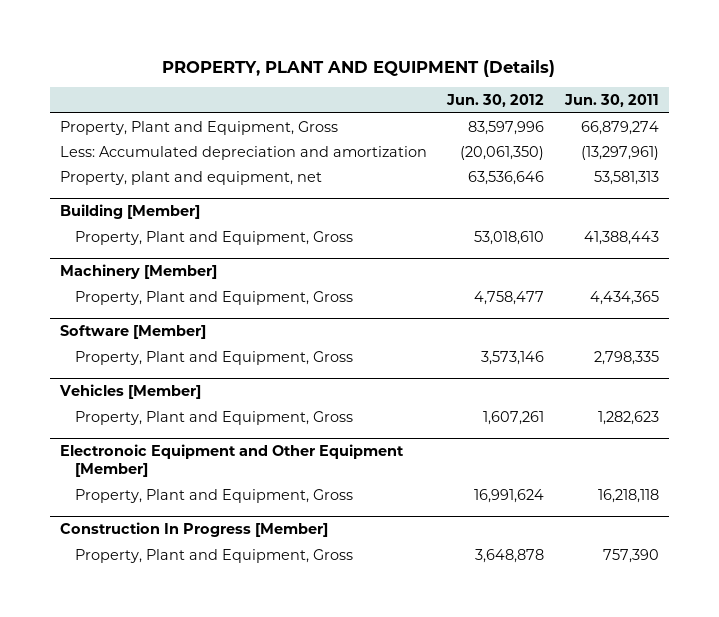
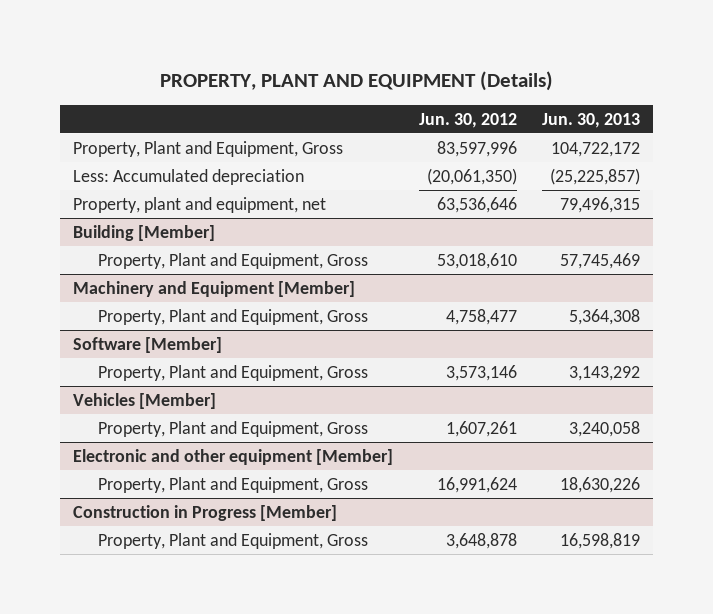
- | Jun. 30, 2012 | Jun. 30, 2011
+ | Jun. 30, 2012 | Jun. 30, 2013
- Less: Accumulated depreciation and amortization | (20,061,350) | (13,297,961)
+ Less: Accumulated depreciation | (20,061,350) | (25,225,857)
- Machinery [Member]
+ Machinery and Equipment [Member]
- Electronoic Equipment and Other Equipment [Member]
+ Electronic and other equipment [Member]
- Construction In Progress [Member]
+ Construction in Progress [Member]

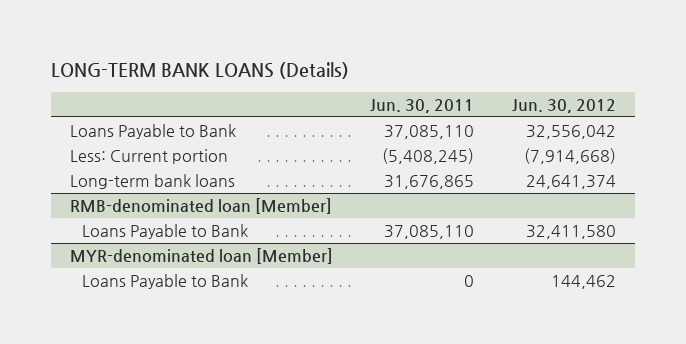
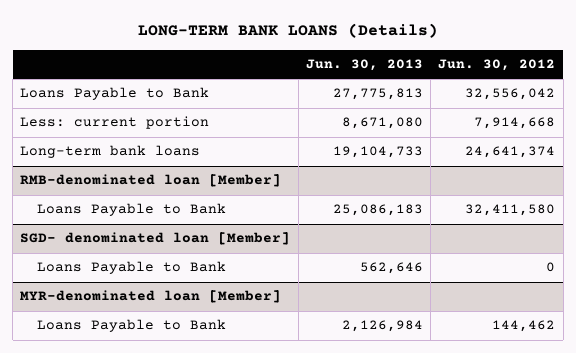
- | Jun. 30, 2011 | Jun. 30, 2012
+ | Jun. 30, 2013 | Jun. 30, 2012
- Less: Current portion | (5,408,245) | (7,914,668)
+ Less: current portion | 8,671,080 | 7,914,668
+ SGD- denominated loan [Member]
+ Loans Payable to Bank | 562,646 | 0

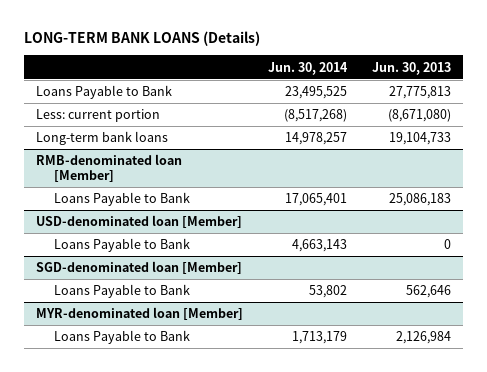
- | Jun. 30, 2013 | Jun. 30, 2012
+ | Jun. 30, 2014 | Jun. 30, 2013
- Less: current portion | 8,671,080 | 7,914,668
+ Less: current portion | (8,517,268) | (8,671,080)
- SGD- denominated loan [Member]
+ USD-denominated loan [Member]
+ Loans Payable to Bank | 4,663,143 | 0
+ SGD-denominated loan [Member]

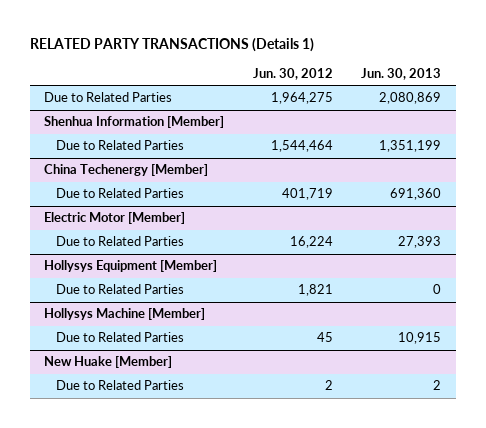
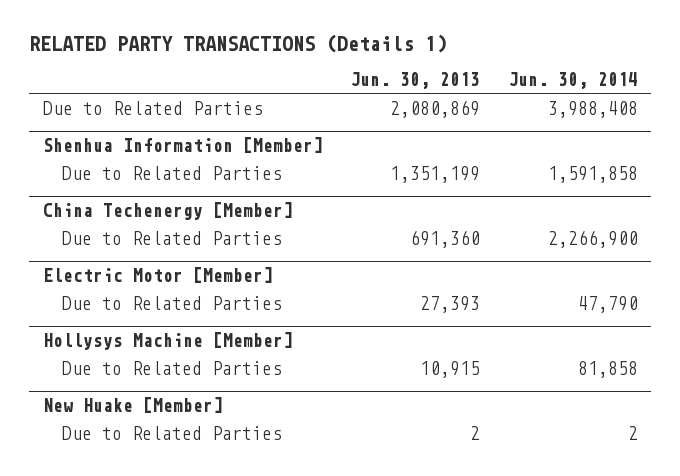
- | Jun. 30, 2012 | Jun. 30, 2013
+ | Jun. 30, 2013 | Jun. 30, 2014
- Hollysys Equipment [Member]
- Due to Related Parties | 1,821 | 0

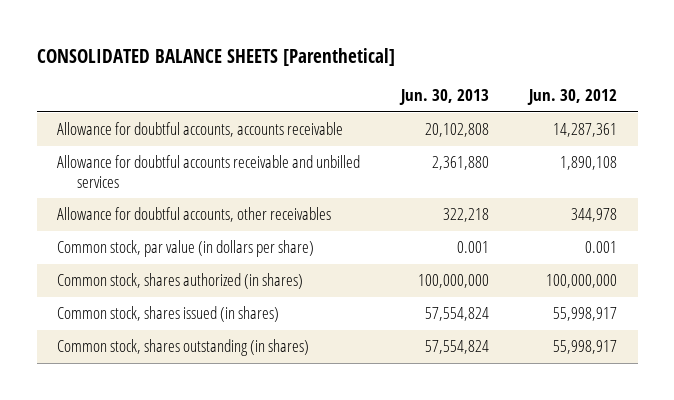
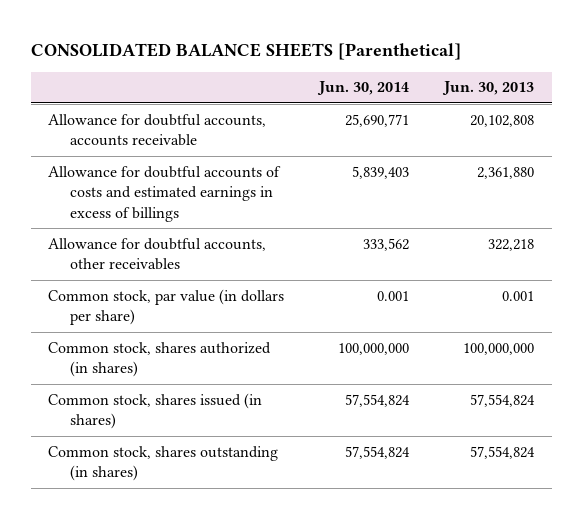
- | Jun. 30, 2013 | Jun. 30, 2012
+ | Jun. 30, 2014 | Jun. 30, 2013
- Allowance for doubtful accounts receivable and unbilled services | 2,361,880 | 1,890,108
+ Allowance for doubtful accounts of costs and estimated earnings in excess of billings | 5,839,403 | 2,361,880

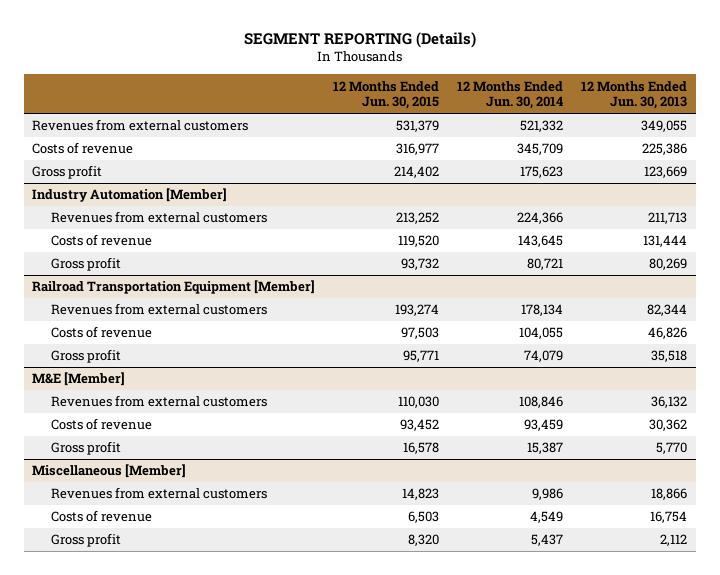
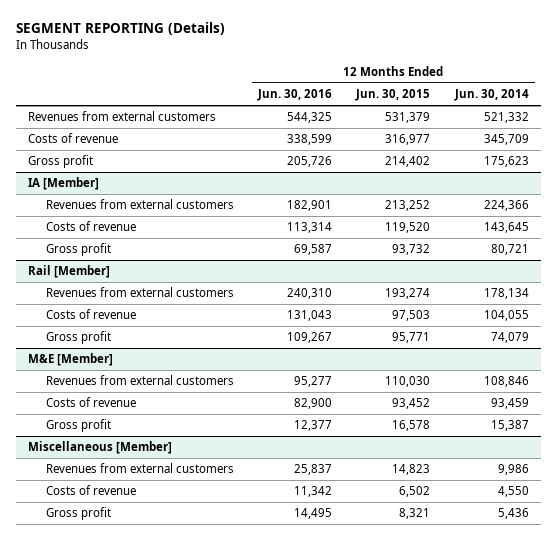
- | 12 Months Ended Jun. 30, 2015 | 12 Months Ended Jun. 30, 2014 | 12 Months Ended Jun. 30, 2013
+ | 12 Months Ended Jun. 30, 2016 | 12 Months Ended Jun. 30, 2015 | 12 Months Ended Jun. 30, 2014
- Industry Automation [Member]
+ IA [Member]
- Railroad Transportation Equipment [Member]
+ Rail [Member]
@ Miscellaneous [Member]
- Costs of revenue | 6,503 | 4,549 | 16,754
- Gross profit | 8,320 | 5,437 | 2,112
+ Costs of revenue | 11,342 | 6,502 | 4,550
+ Gross profit | 14,495 | 8,321 | 5,436

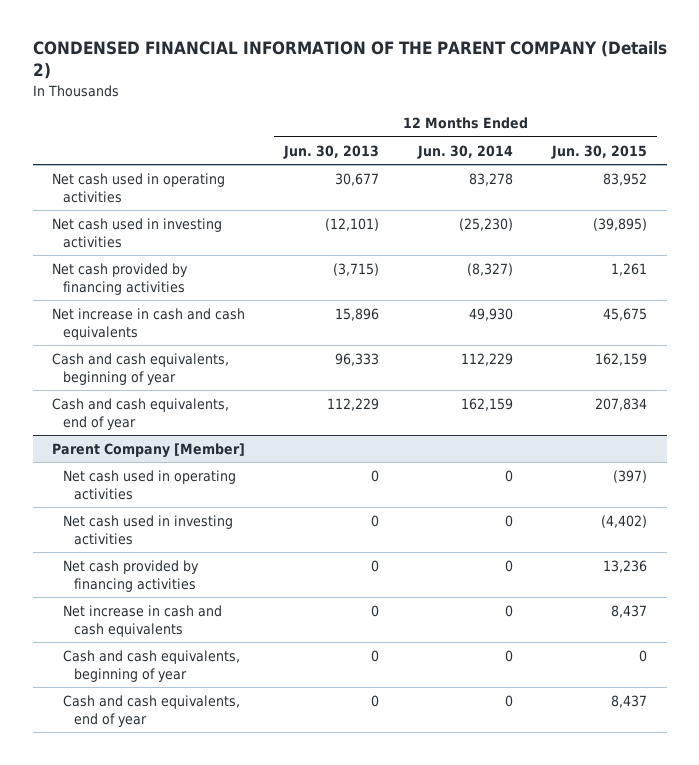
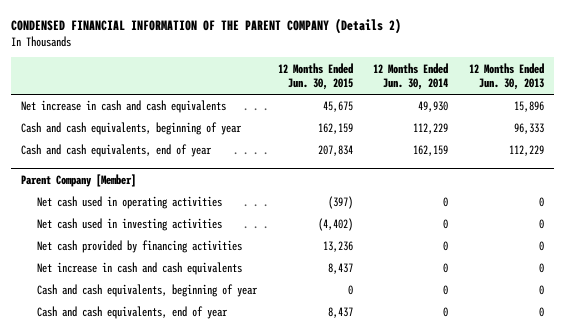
- | 12 Months Ended Jun. 30, 2013 | 12 Months Ended Jun. 30, 2014 | 12 Months Ended Jun. 30, 2015
+ | 12 Months Ended Jun. 30, 2015 | 12 Months Ended Jun. 30, 2014 | 12 Months Ended Jun. 30, 2013
- Net cash used in operating activities | 30,677 | 83,278 | 83,952
- Net cash used in investing activities | (12,101) | (25,230) | (39,895)
- Net cash provided by financing activities | (3,715) | (8,327) | 1,261

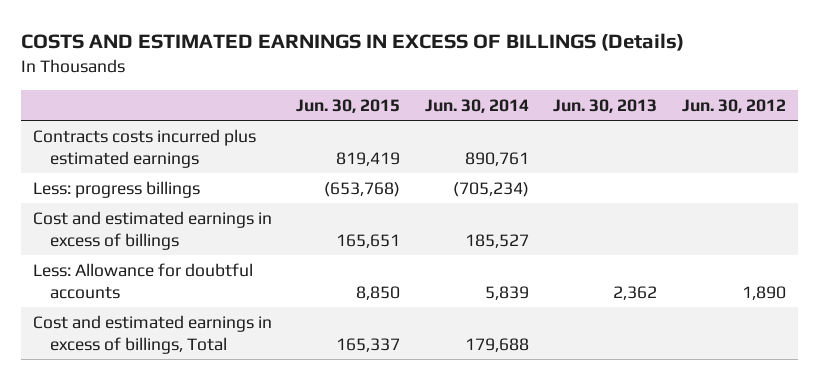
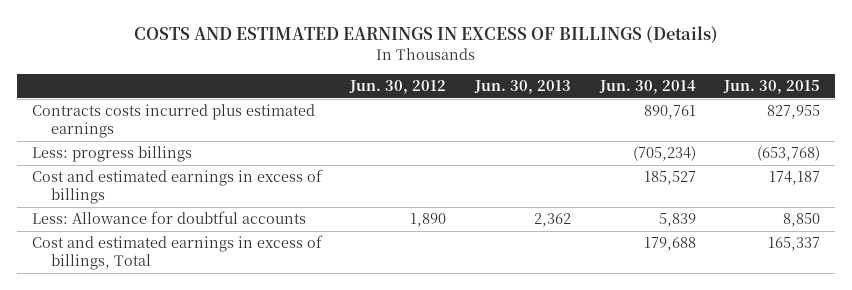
- | Jun. 30, 2015 | Jun. 30, 2014 | Jun. 30, 2013 | Jun. 30, 2012
+ | Jun. 30, 2012 | Jun. 30, 2013 | Jun. 30, 2014 | Jun. 30, 2015
- Contracts costs incurred plus estimated earnings | 819,419 | 890,761 | |
+ Contracts costs incurred plus estimated earnings | | | 890,761 | 827,955
- Cost and estimated earnings in excess of billings | 165,651 | 185,527 | |
+ Cost and estimated earnings in excess of billings | | | 185,527 | 174,187

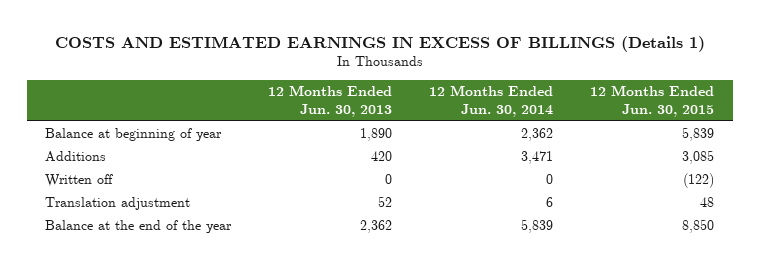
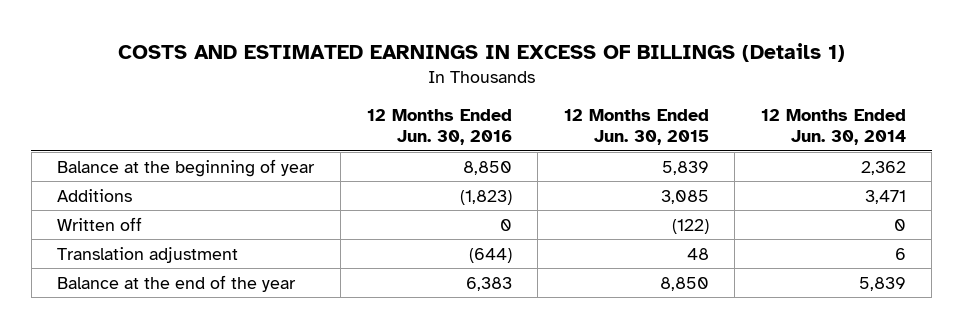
- | 12 Months Ended Jun. 30, 2013 | 12 Months Ended Jun. 30, 2014 | 12 Months Ended Jun. 30, 2015
+ | 12 Months Ended Jun. 30, 2016 | 12 Months Ended Jun. 30, 2015 | 12 Months Ended Jun. 30, 2014
- Balance at beginning of year | 1,890 | 2,362 | 5,839
+ Balance at the beginning of year | 8,850 | 5,839 | 2,362

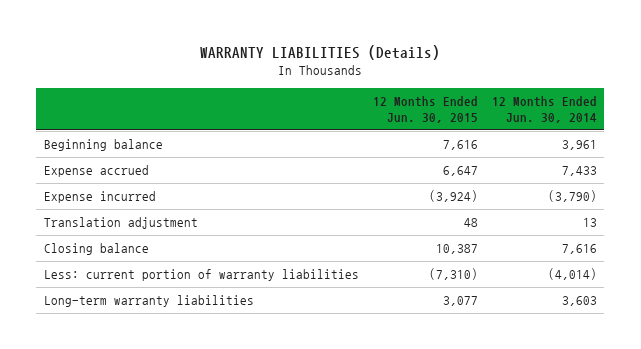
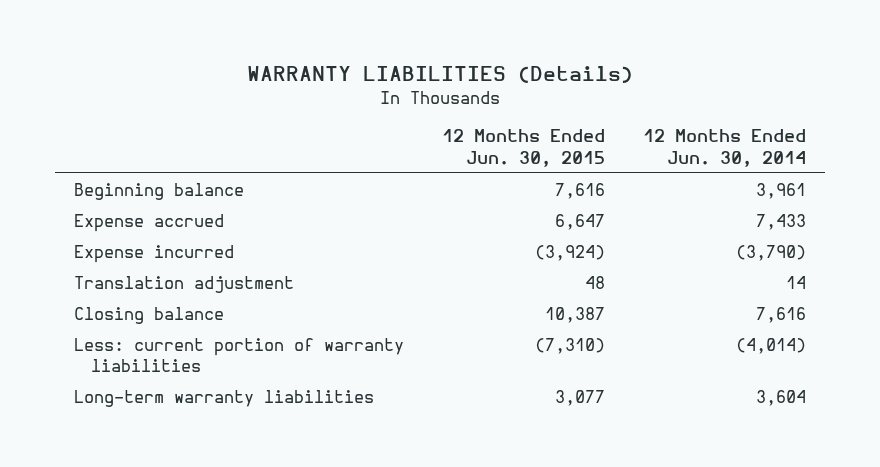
- Translation adjustment | 48 | 13
+ Translation adjustment | 48 | 14
- Long-term warranty liabilities | 3,077 | 3,603
+ Long-term warranty liabilities | 3,077 | 3,604

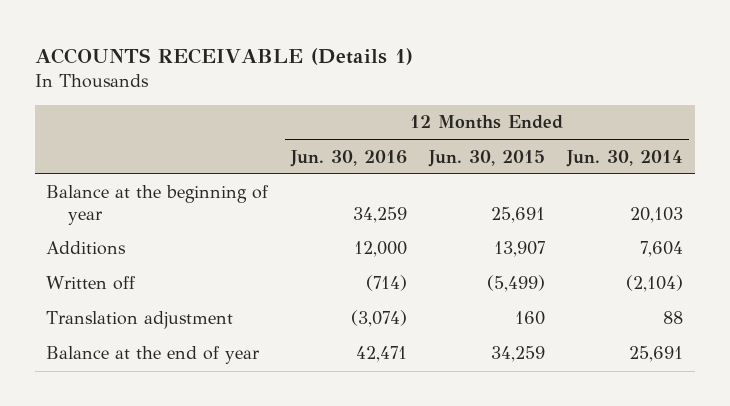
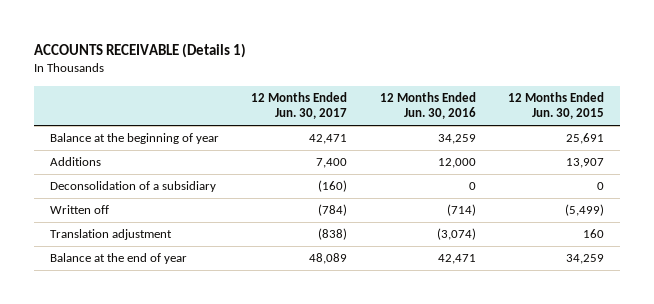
- | 12 Months Ended Jun. 30, 2016 | 12 Months Ended Jun. 30, 2015 | 12 Months Ended Jun. 30, 2014
+ | 12 Months Ended Jun. 30, 2017 | 12 Months Ended Jun. 30, 2016 | 12 Months Ended Jun. 30, 2015
+ Deconsolidation of a subsidiary | (160) | 0 | 0

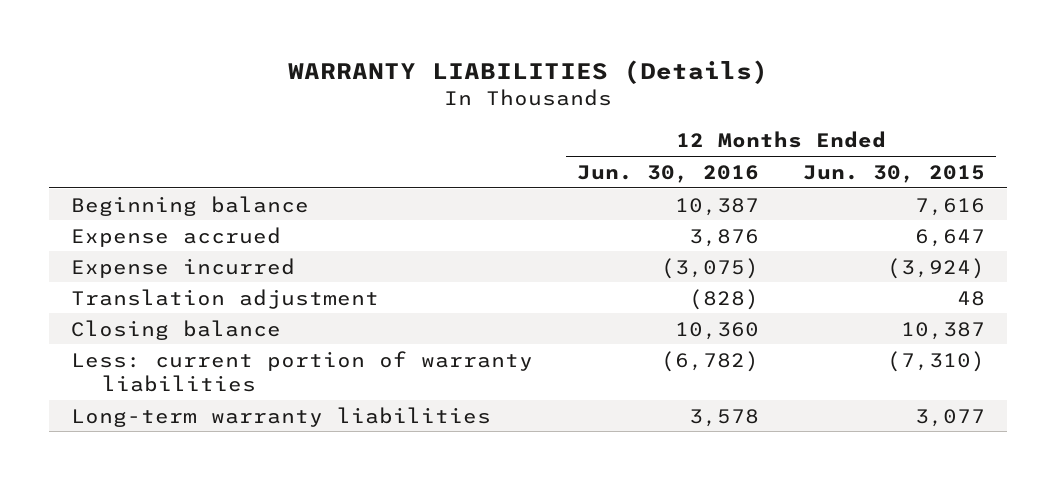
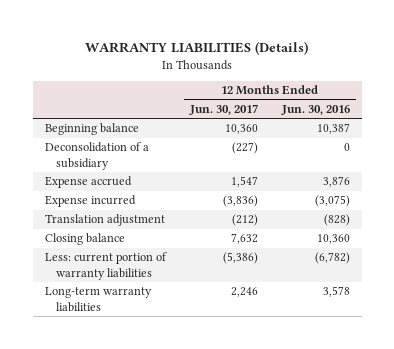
- | 12 Months Ended Jun. 30, 2016 | 12 Months Ended Jun. 30, 2015
+ | 12 Months Ended Jun. 30, 2017 | 12 Months Ended Jun. 30, 2016
+ Deconsolidation of a subsidiary | (227) | 0

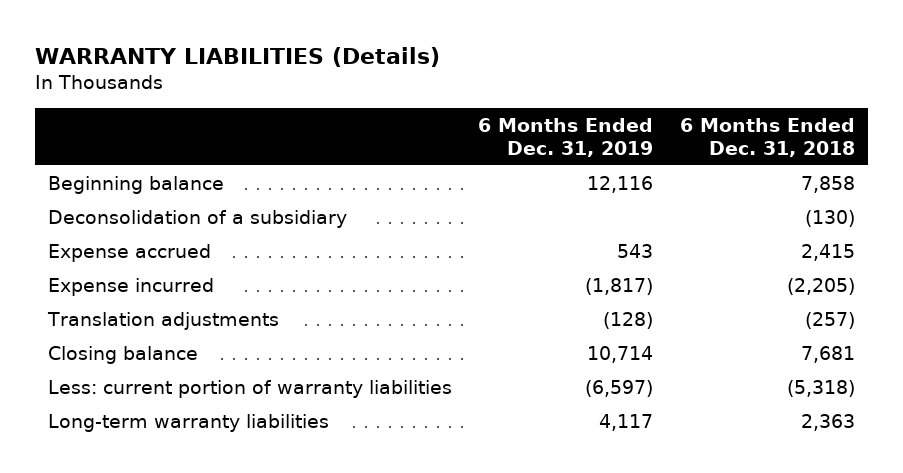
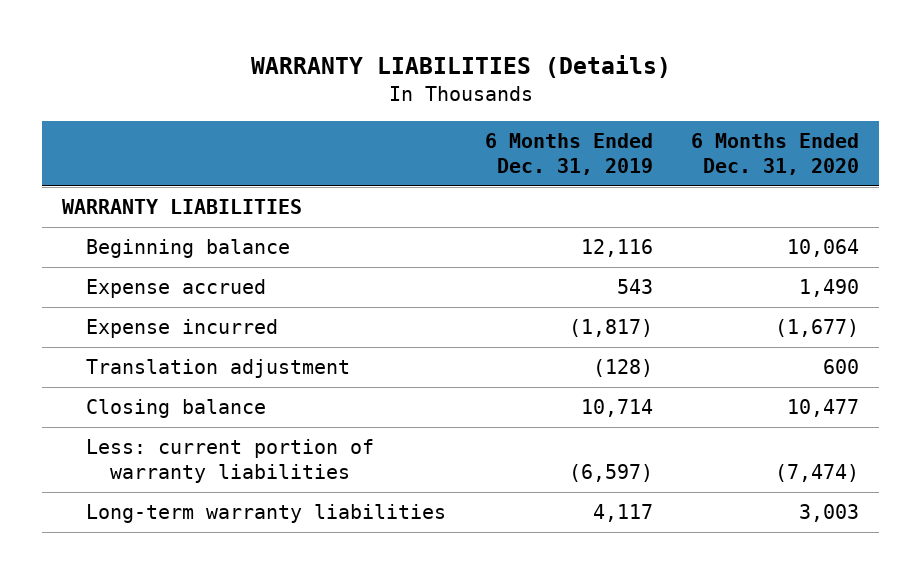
- | 6 Months Ended Dec. 31, 2019 | 6 Months Ended Dec. 31, 2018
+ | 6 Months Ended Dec. 31, 2019 | 6 Months Ended Dec. 31, 2020
+ WARRANTY LIABILITIES
- Deconsolidation of a subsidiary | | (130)
- Translation adjustments | (128) | (257)
+ Translation adjustment | (128) | 600

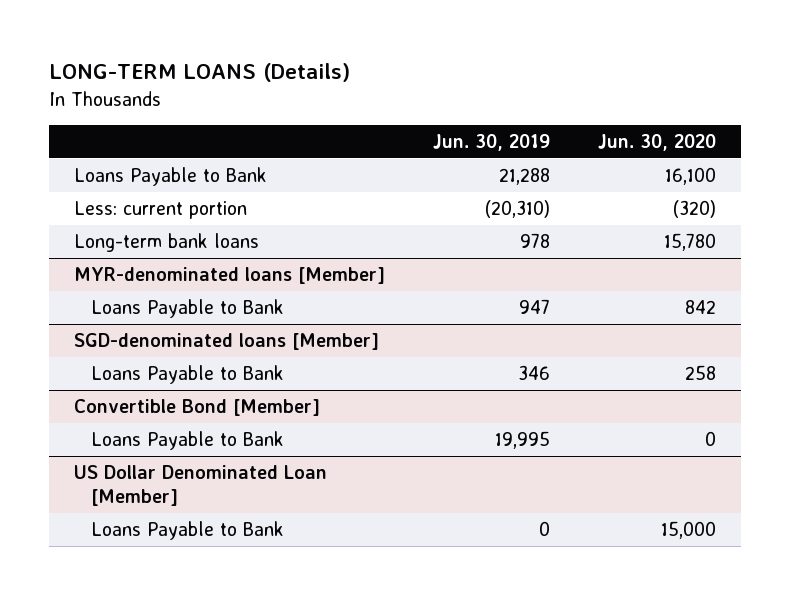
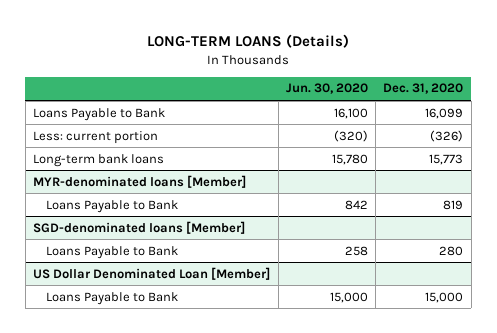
- | Jun. 30, 2019 | Jun. 30, 2020
+ | Jun. 30, 2020 | Dec. 31, 2020
- Convertible Bond [Member]
- Loans Payable to Bank | 19,995 | 0

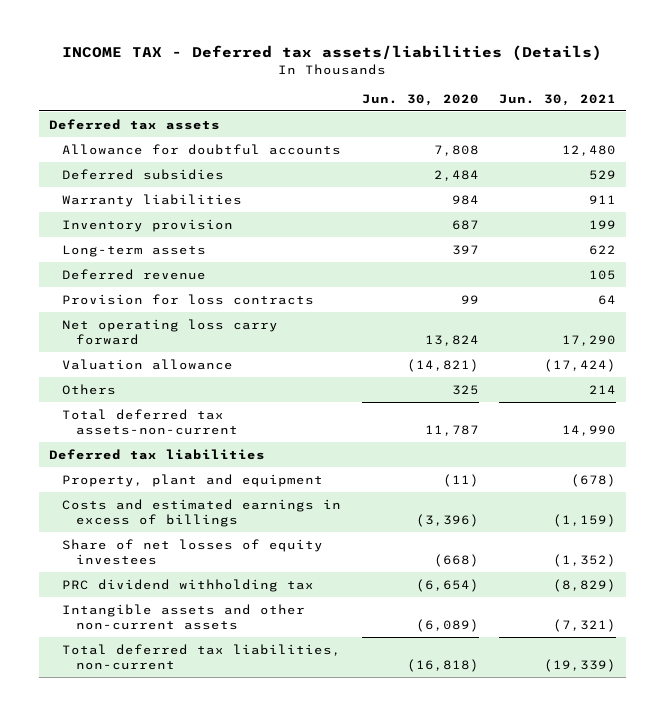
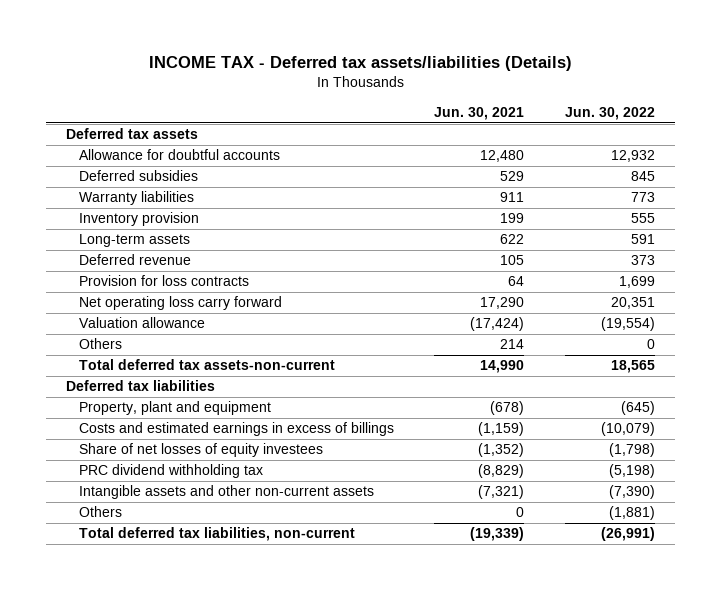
- | Jun. 30, 2020 | Jun. 30, 2021
+ | Jun. 30, 2021 | Jun. 30, 2022
+ Others | 0 | (1,881)

